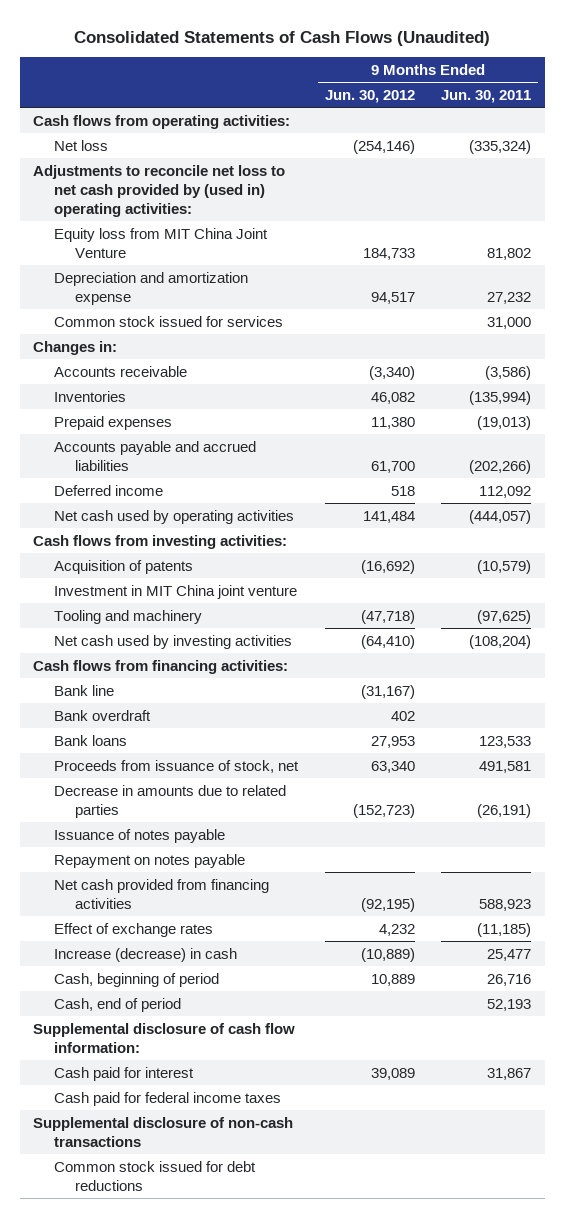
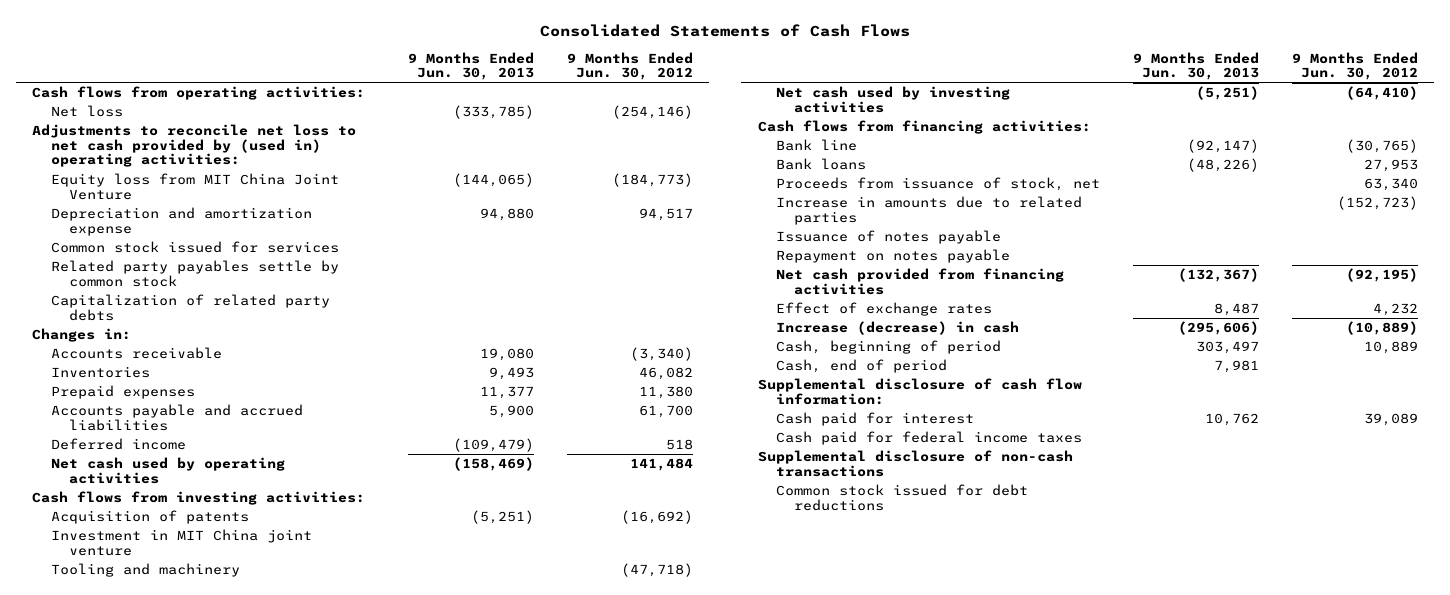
- Consolidated Statements of Cash Flows (Unaudited)
+ Consolidated Statements of Cash Flows
- | 9 Months Ended Jun. 30, 2012 | 9 Months Ended Jun. 30, 2011
+ | 9 Months Ended Jun. 30, 2013 | 9 Months Ended Jun. 30, 2012
- Equity loss from MIT China Joint Venture | 184,733 | 81,802
+ Equity loss from MIT China Joint Venture | (144,065) | (184,773)
+ Related party payables settle by common stock
+ Capitalization of related party debts
- Bank line | (31,167) |
- Bank overdraft | 402 |
+ Bank line | (92,147) | (30,765)
- Decrease in amounts due to related parties | (152,723) | (26,191)
+ Increase in amounts due to related parties | | (152,723)

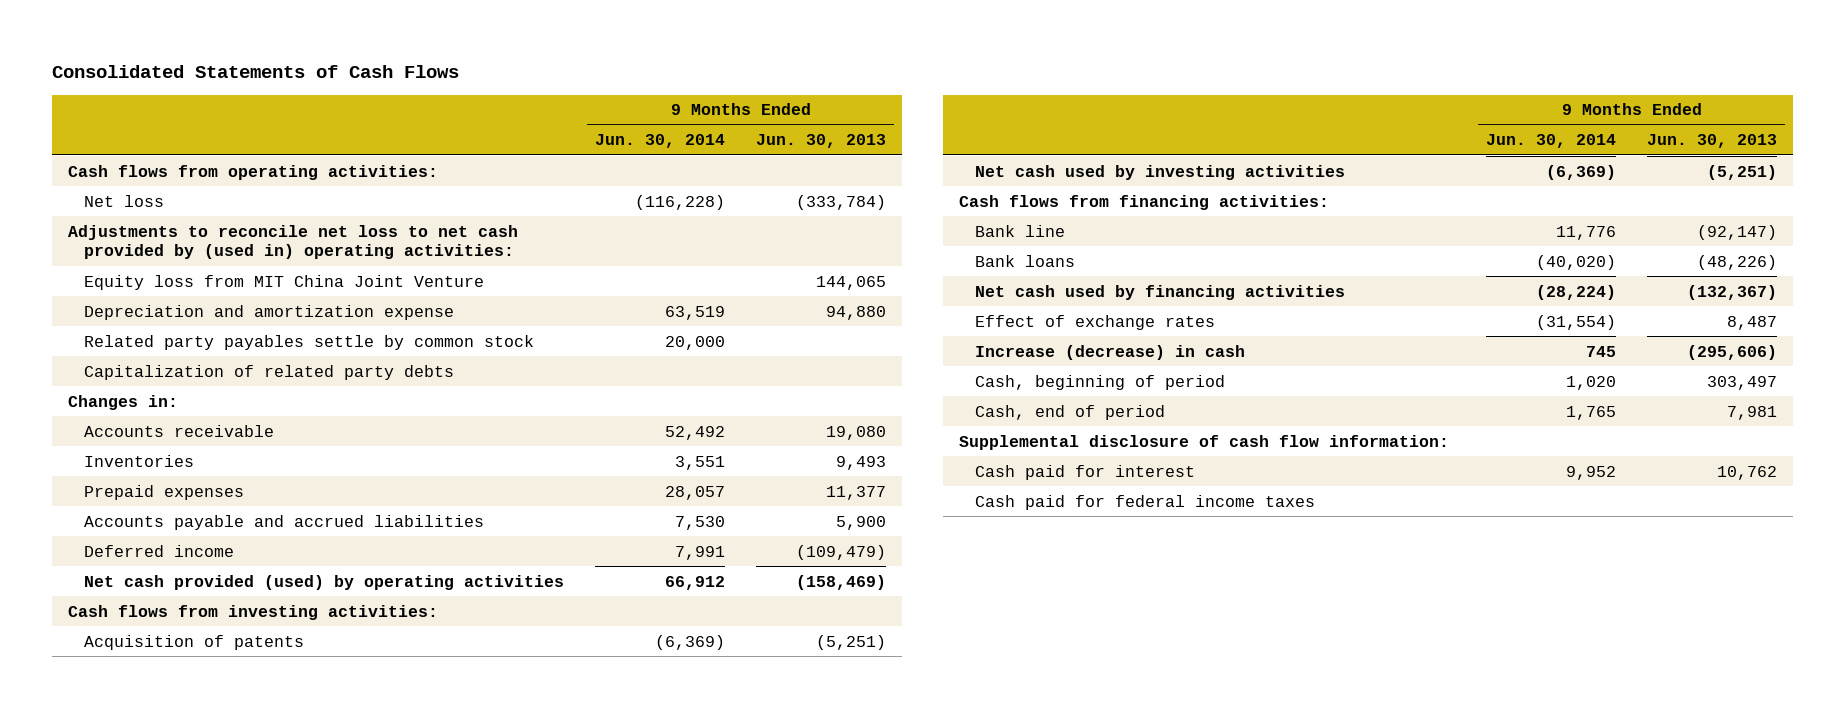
- | 9 Months Ended Jun. 30, 2013 | 9 Months Ended Jun. 30, 2012
+ | 9 Months Ended Jun. 30, 2014 | 9 Months Ended Jun. 30, 2013
- Net loss | (333,785) | (254,146)
+ Net loss | (116,228) | (333,784)
- Equity loss from MIT China Joint Venture | (144,065) | (184,773)
+ Equity loss from MIT China Joint Venture | | 144,065
- Common stock issued for services
- Net cash used by operating activities | (158,469) | 141,484
+ Net cash provided (used) by operating activities | 66,912 | (158,469)
- Investment in MIT China joint venture
- Tooling and machinery | | (47,718)
- Proceeds from issuance of stock, net | | 63,340
- Increase in amounts due to related parties | | (152,723)
- Issuance of notes payable
- Repayment on notes payable
- Net cash provided from financing activities | (132,367) | (92,195)
+ Net cash used by financing activities | (28,224) | (132,367)
- Supplemental disclosure of non-cash transactions
- Common stock issued for debt reductions

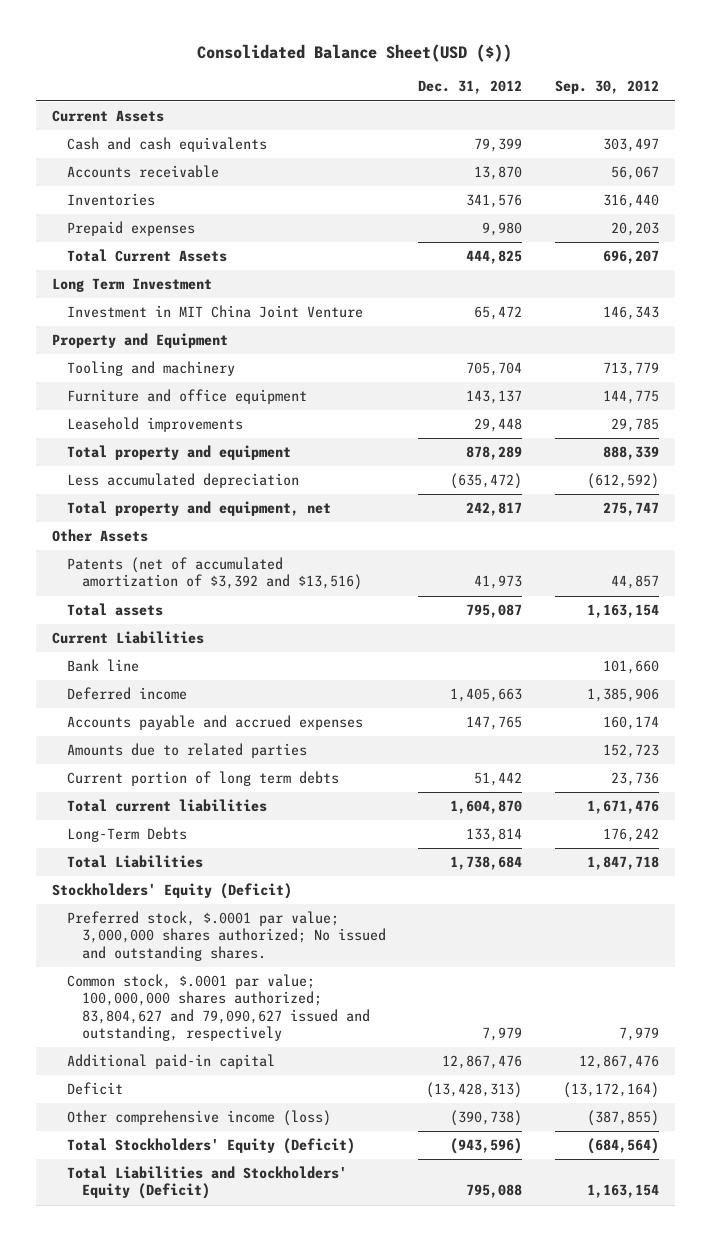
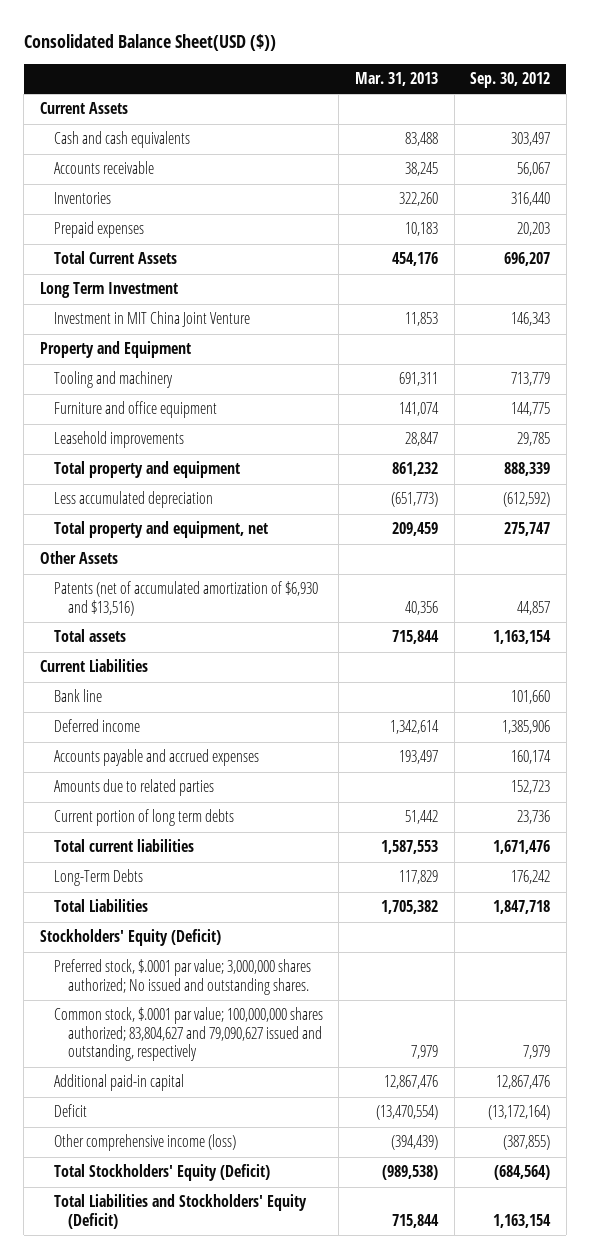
- | Dec. 31, 2012 | Sep. 30, 2012
+ | Mar. 31, 2013 | Sep. 30, 2012
- Patents (net of accumulated amortization of $3,392 and $13,516) | 41,973 | 44,857
+ Patents (net of accumulated amortization of $6,930 and $13,516) | 40,356 | 44,857

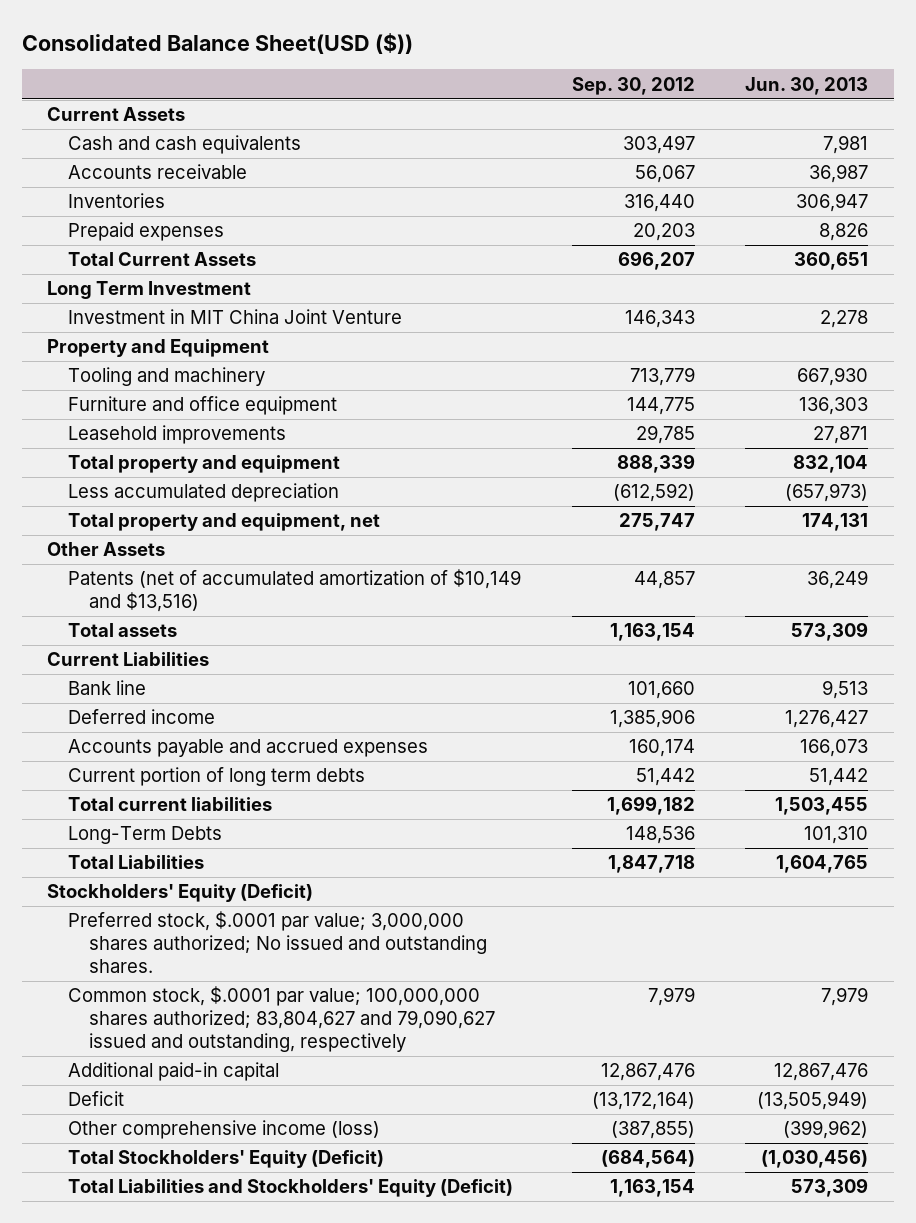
- | Mar. 31, 2013 | Sep. 30, 2012
+ | Sep. 30, 2012 | Jun. 30, 2013
- Patents (net of accumulated amortization of $6,930 and $13,516) | 40,356 | 44,857
+ Patents (net of accumulated amortization of $10,149 and $13,516) | 44,857 | 36,249
- Amounts due to related parties | | 152,723
- Current portion of long term debts | 51,442 | 23,736
- Total current liabilities | 1,587,553 | 1,671,476
- Long-Term Debts | 117,829 | 176,242
+ Current portion of long term debts | 51,442 | 51,442
+ Total current liabilities | 1,699,182 | 1,503,455
+ Long-Term Debts | 148,536 | 101,310

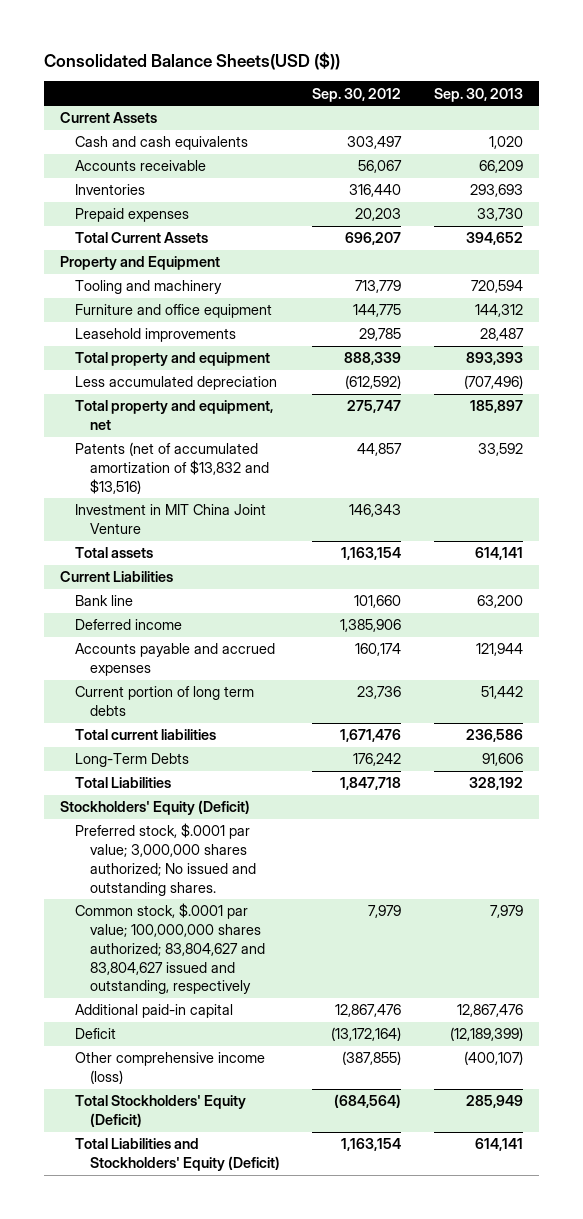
- Consolidated Balance Sheet(USD ($))
+ Consolidated Balance Sheets(USD ($))
- | Sep. 30, 2012 | Jun. 30, 2013
+ | Sep. 30, 2012 | Sep. 30, 2013
- Long Term Investment
- Other Assets
- Patents (net of accumulated amortization of $10,149 and $13,516) | 44,857 | 36,249
+ Patents (net of accumulated amortization of $13,832 and $13,516) | 44,857 | 33,592
moved down: Investment in MIT China Joint Venture | 146,343 |
- Current portion of long term debts | 51,442 | 51,442
- Total current liabilities | 1,699,182 | 1,503,455
- Long-Term Debts | 148,536 | 101,310
+ Current portion of long term debts | 23,736 | 51,442
+ Total current liabilities | 1,671,476 | 236,586
+ Long-Term Debts | 176,242 | 91,606
- Common stock, $.0001 par value; 100,000,000 shares authorized; 83,804,627 and 79,090,627 issued and outstanding, respectively | 7,979 | 7,979
+ Common stock, $.0001 par value; 100,000,000 shares authorized; 83,804,627 and 83,804,627 issued and outstanding, respectively | 7,979 | 7,979

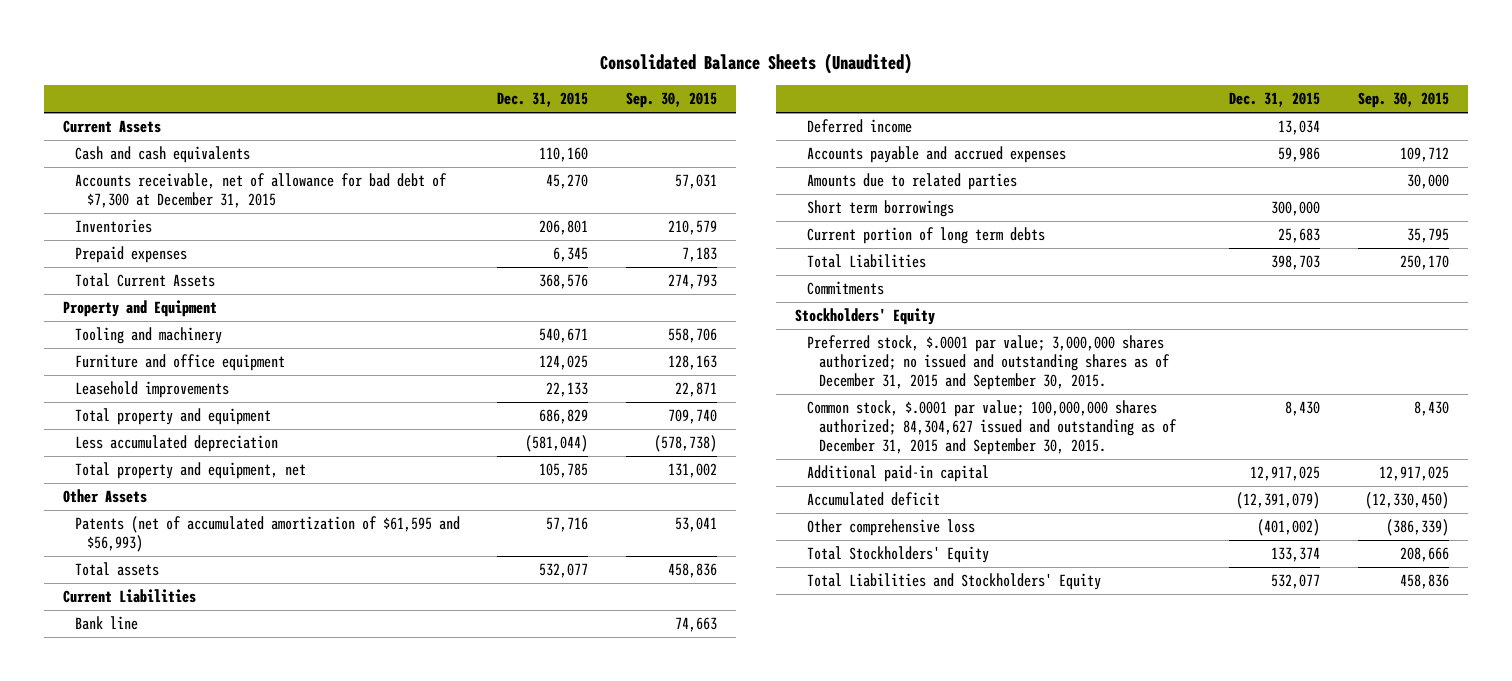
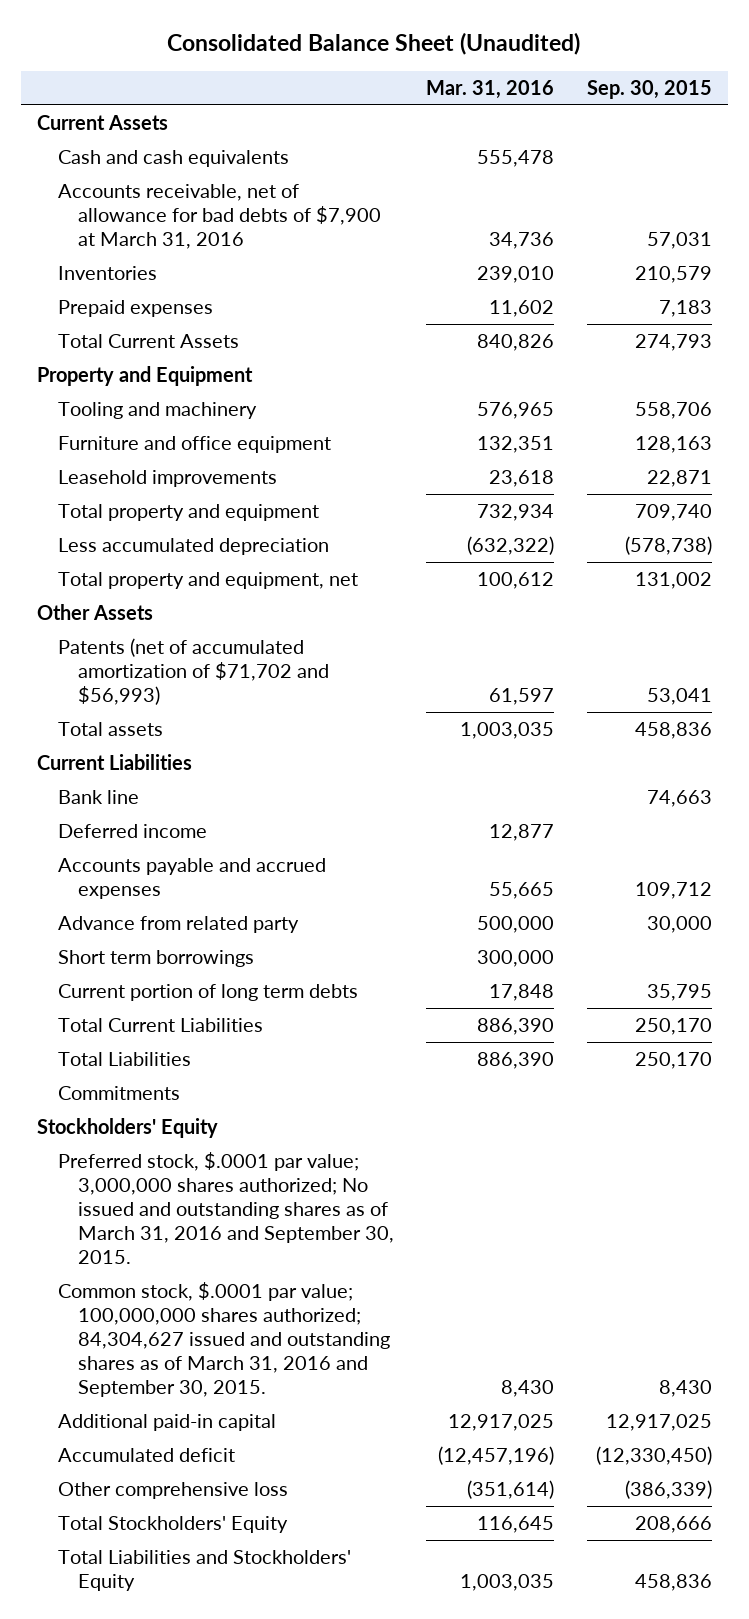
- Consolidated Balance Sheets (Unaudited)
+ Consolidated Balance Sheet (Unaudited)
- | Dec. 31, 2015 | Sep. 30, 2015
+ | Mar. 31, 2016 | Sep. 30, 2015
- Accounts receivable, net of allowance for bad debt of $7,300 at December 31, 2015 | 45,270 | 57,031
+ Accounts receivable, net of allowance for bad debts of $7,900 at March 31, 2016 | 34,736 | 57,031
- Patents (net of accumulated amortization of $61,595 and $56,993) | 57,716 | 53,041
+ Patents (net of accumulated amortization of $71,702 and $56,993) | 61,597 | 53,041
- Amounts due to related parties | | 30,000
+ Advance from related party | 500,000 | 30,000
+ Total Current Liabilities | 886,390 | 250,170
- Preferred stock, $.0001 par value; 3,000,000 shares authorized; no issued and outstanding shares as of December 31, 2015 and September 30, 2015.
- Common stock, $.0001 par value; 100,000,000 shares authorized; 84,304,627 issued and outstanding as of December 31, 2015 and September 30, 2015. | 8,430 | 8,430
+ Preferred stock, $.0001 par value; 3,000,000 shares authorized; No issued and outstanding shares as of March 31, 2016 and September 30, 2015.
+ Common stock, $.0001 par value; 100,000,000 shares authorized; 84,304,627 issued and outstanding shares as of March 31, 2016 and September 30, 2015. | 8,430 | 8,430

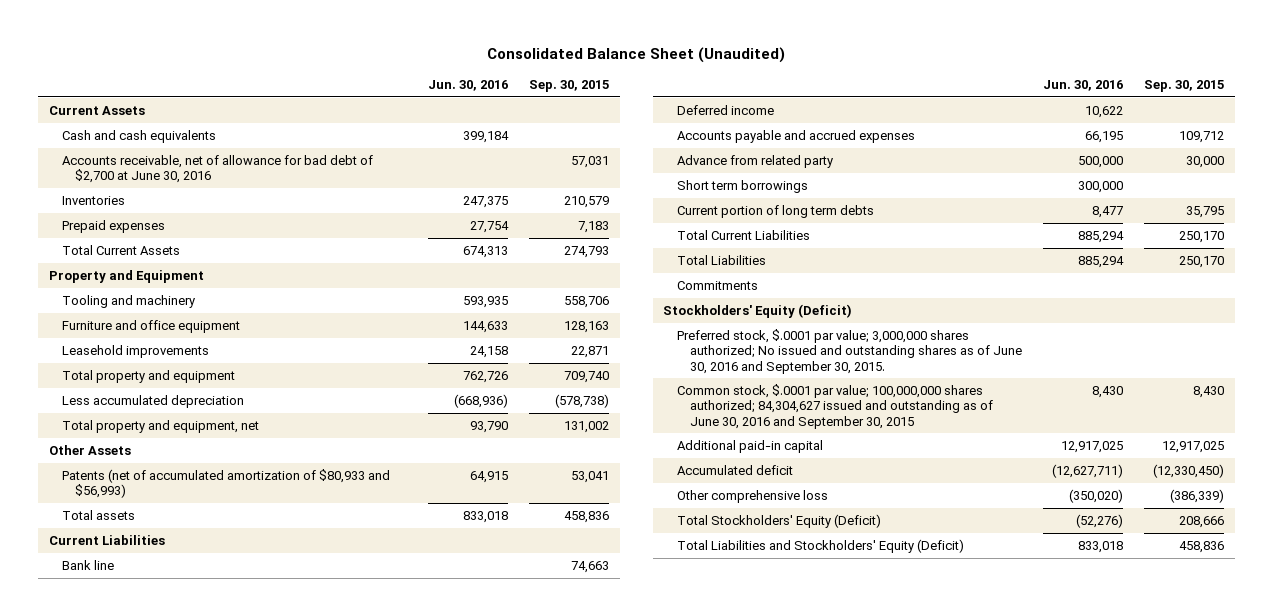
- | Mar. 31, 2016 | Sep. 30, 2015
+ | Jun. 30, 2016 | Sep. 30, 2015
- Accounts receivable, net of allowance for bad debts of $7,900 at March 31, 2016 | 34,736 | 57,031
+ Accounts receivable, net of allowance for bad debt of $2,700 at June 30, 2016 | | 57,031
- Patents (net of accumulated amortization of $71,702 and $56,993) | 61,597 | 53,041
+ Patents (net of accumulated amortization of $80,933 and $56,993) | 64,915 | 53,041
- Stockholders' Equity
- Preferred stock, $.0001 par value; 3,000,000 shares authorized; No issued and outstanding shares as of March 31, 2016 and September 30, 2015.
- Common stock, $.0001 par value; 100,000,000 shares authorized; 84,304,627 issued and outstanding shares as of March 31, 2016 and September 30, 2015. | 8,430 | 8,430
+ Stockholders' Equity (Deficit)
+ Preferred stock, $.0001 par value; 3,000,000 shares authorized; No issued and outstanding shares as of June 30, 2016 and September 30, 2015.
+ Common stock, $.0001 par value; 100,000,000 shares authorized; 84,304,627 issued and outstanding as of June 30, 2016 and September 30, 2015 | 8,430 | 8,430
- Total Stockholders' Equity | 116,645 | 208,666
- Total Liabilities and Stockholders' Equity | 1,003,035 | 458,836
+ Total Stockholders' Equity (Deficit) | (52,276) | 208,666
+ Total Liabilities and Stockholders' Equity (Deficit) | 833,018 | 458,836

